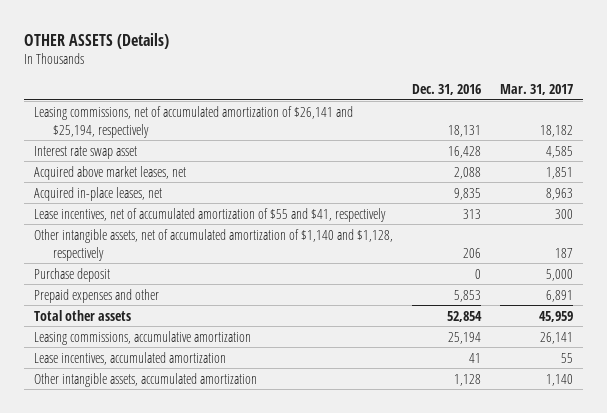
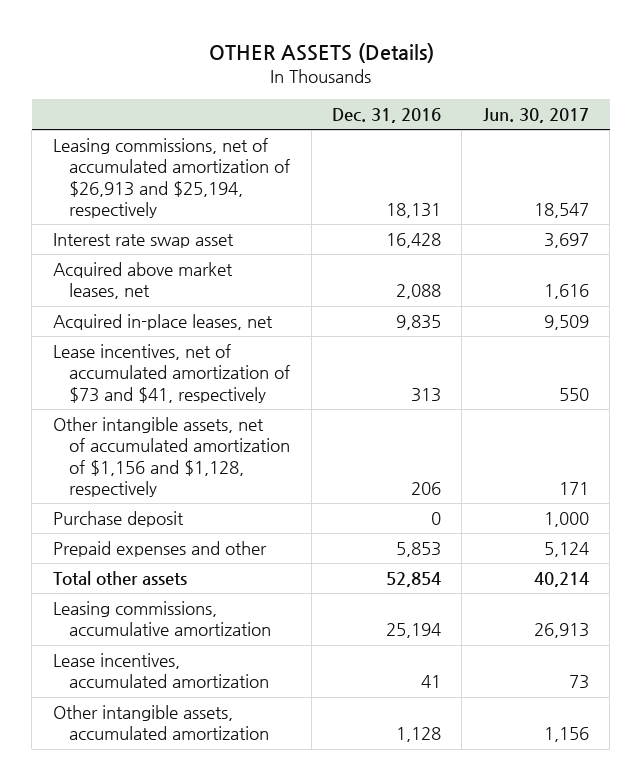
- | Dec. 31, 2016 | Mar. 31, 2017
+ | Dec. 31, 2016 | Jun. 30, 2017
- Leasing commissions, net of accumulated amortization of $26,141 and $25,194, respectively | 18,131 | 18,182
+ Leasing commissions, net of accumulated amortization of $26,913 and $25,194, respectively | 18,131 | 18,547
- Lease incentives, net of accumulated amortization of $55 and $41, respectively | 313 | 300
- Other intangible assets, net of accumulated amortization of $1,140 and $1,128, respectively | 206 | 187
+ Lease incentives, net of accumulated amortization of $73 and $41, respectively | 313 | 550
+ Other intangible assets, net of accumulated amortization of $1,156 and $1,128, respectively | 206 | 171

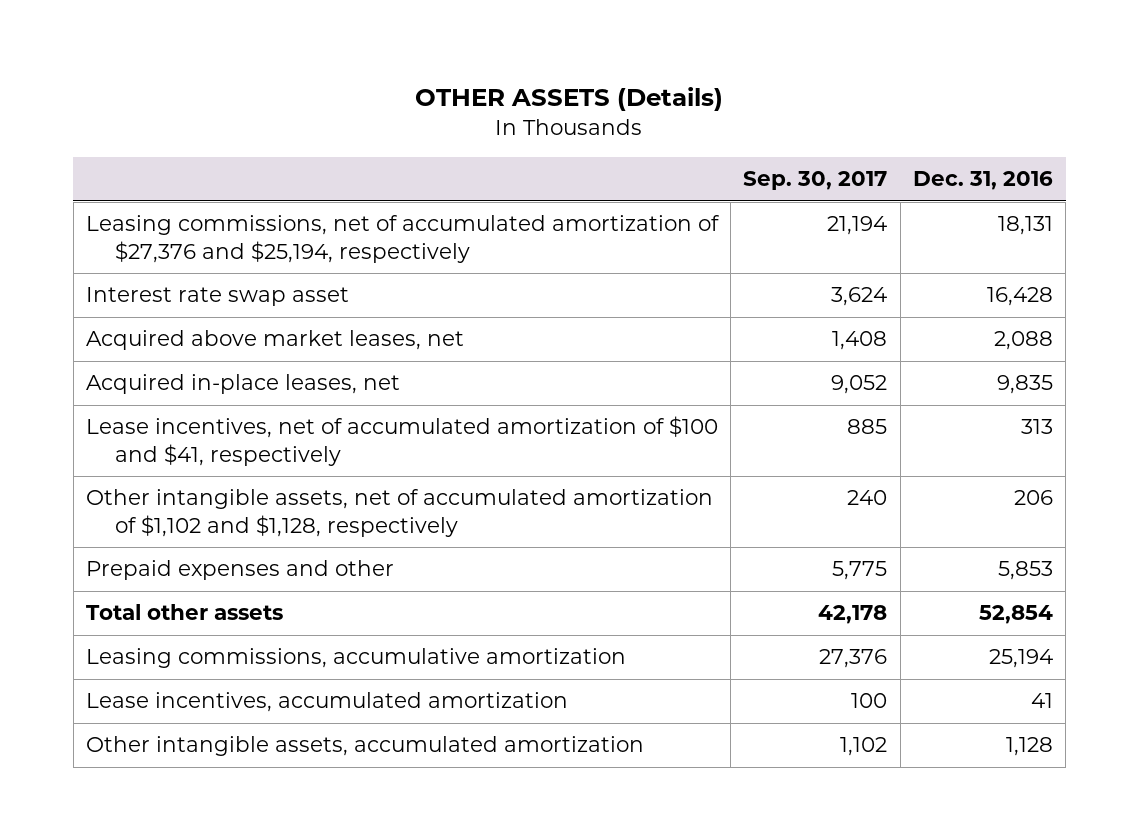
- | Dec. 31, 2016 | Jun. 30, 2017
+ | Sep. 30, 2017 | Dec. 31, 2016
- Leasing commissions, net of accumulated amortization of $26,913 and $25,194, respectively | 18,131 | 18,547
+ Leasing commissions, net of accumulated amortization of $27,376 and $25,194, respectively | 21,194 | 18,131
- Lease incentives, net of accumulated amortization of $73 and $41, respectively | 313 | 550
- Other intangible assets, net of accumulated amortization of $1,156 and $1,128, respectively | 206 | 171
- Purchase deposit | 0 | 1,000
+ Lease incentives, net of accumulated amortization of $100 and $41, respectively | 885 | 313
+ Other intangible assets, net of accumulated amortization of $1,102 and $1,128, respectively | 240 | 206

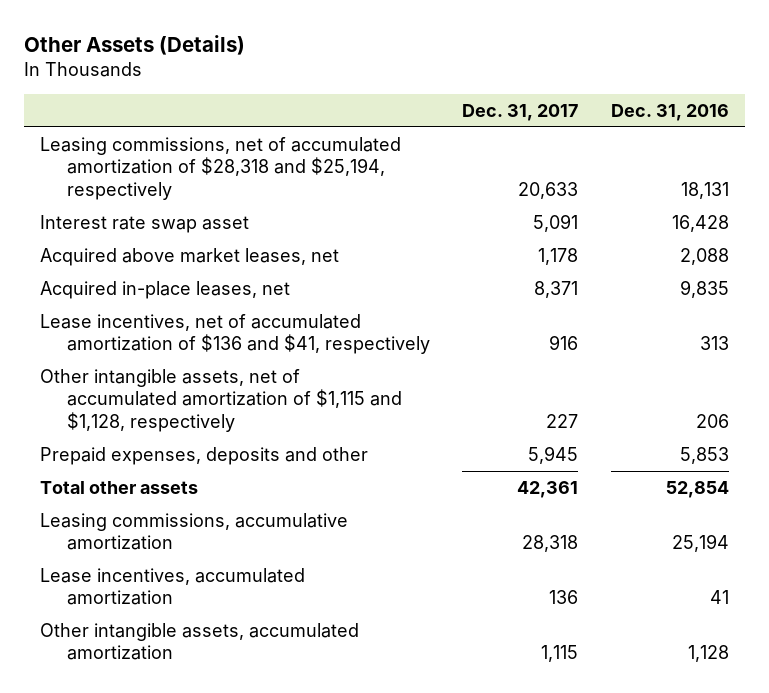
- OTHER ASSETS (Details)
+ Other Assets (Details)
- | Sep. 30, 2017 | Dec. 31, 2016
+ | Dec. 31, 2017 | Dec. 31, 2016
- Leasing commissions, net of accumulated amortization of $27,376 and $25,194, respectively | 21,194 | 18,131
+ Leasing commissions, net of accumulated amortization of $28,318 and $25,194, respectively | 20,633 | 18,131
- Lease incentives, net of accumulated amortization of $100 and $41, respectively | 885 | 313
- Other intangible assets, net of accumulated amortization of $1,102 and $1,128, respectively | 240 | 206
- Prepaid expenses and other | 5,775 | 5,853
+ Lease incentives, net of accumulated amortization of $136 and $41, respectively | 916 | 313
+ Other intangible assets, net of accumulated amortization of $1,115 and $1,128, respectively | 227 | 206
+ Prepaid expenses, deposits and other | 5,945 | 5,853

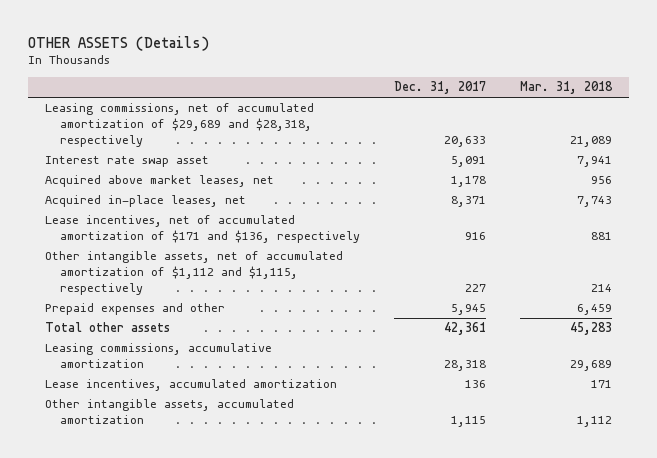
- Other Assets (Details)
+ OTHER ASSETS (Details)
- | Dec. 31, 2017 | Dec. 31, 2016
+ | Dec. 31, 2017 | Mar. 31, 2018
- Leasing commissions, net of accumulated amortization of $28,318 and $25,194, respectively | 20,633 | 18,131
+ Leasing commissions, net of accumulated amortization of $29,689 and $28,318, respectively | 20,633 | 21,089
- Lease incentives, net of accumulated amortization of $136 and $41, respectively | 916 | 313
- Other intangible assets, net of accumulated amortization of $1,115 and $1,128, respectively | 227 | 206
- Prepaid expenses, deposits and other | 5,945 | 5,853
+ Lease incentives, net of accumulated amortization of $171 and $136, respectively | 916 | 881
+ Other intangible assets, net of accumulated amortization of $1,112 and $1,115, respectively | 227 | 214
+ Prepaid expenses and other | 5,945 | 6,459

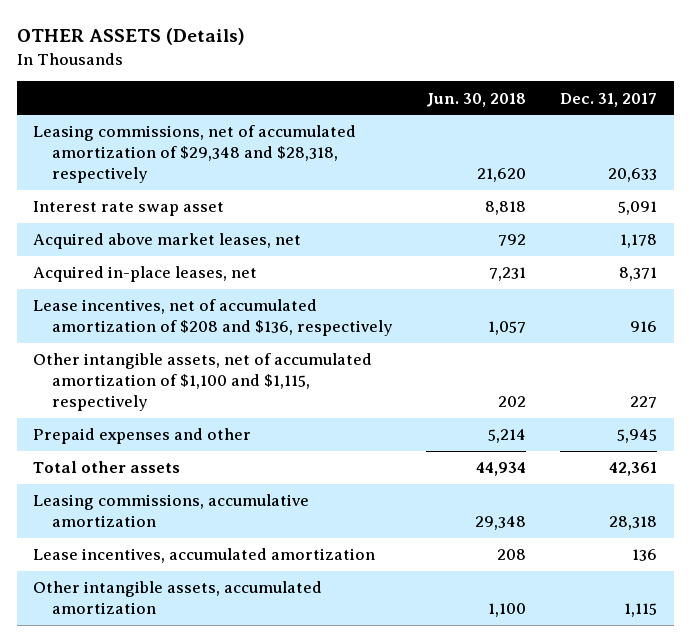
- | Dec. 31, 2017 | Mar. 31, 2018
+ | Jun. 30, 2018 | Dec. 31, 2017
- Leasing commissions, net of accumulated amortization of $29,689 and $28,318, respectively | 20,633 | 21,089
+ Leasing commissions, net of accumulated amortization of $29,348 and $28,318, respectively | 21,620 | 20,633
- Lease incentives, net of accumulated amortization of $171 and $136, respectively | 916 | 881
- Other intangible assets, net of accumulated amortization of $1,112 and $1,115, respectively | 227 | 214
+ Lease incentives, net of accumulated amortization of $208 and $136, respectively | 1,057 | 916
+ Other intangible assets, net of accumulated amortization of $1,100 and $1,115, respectively | 202 | 227

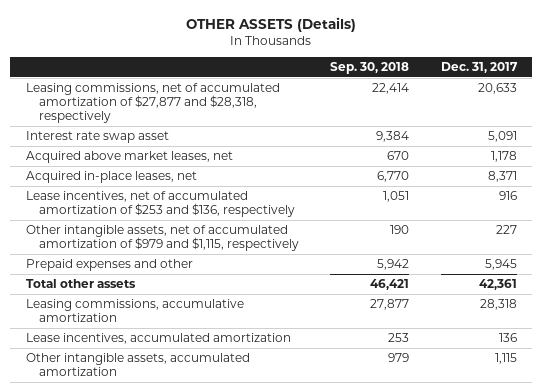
- | Jun. 30, 2018 | Dec. 31, 2017
+ | Sep. 30, 2018 | Dec. 31, 2017
- Leasing commissions, net of accumulated amortization of $29,348 and $28,318, respectively | 21,620 | 20,633
+ Leasing commissions, net of accumulated amortization of $27,877 and $28,318, respectively | 22,414 | 20,633
- Lease incentives, net of accumulated amortization of $208 and $136, respectively | 1,057 | 916
- Other intangible assets, net of accumulated amortization of $1,100 and $1,115, respectively | 202 | 227
+ Lease incentives, net of accumulated amortization of $253 and $136, respectively | 1,051 | 916
+ Other intangible assets, net of accumulated amortization of $979 and $1,115, respectively | 190 | 227

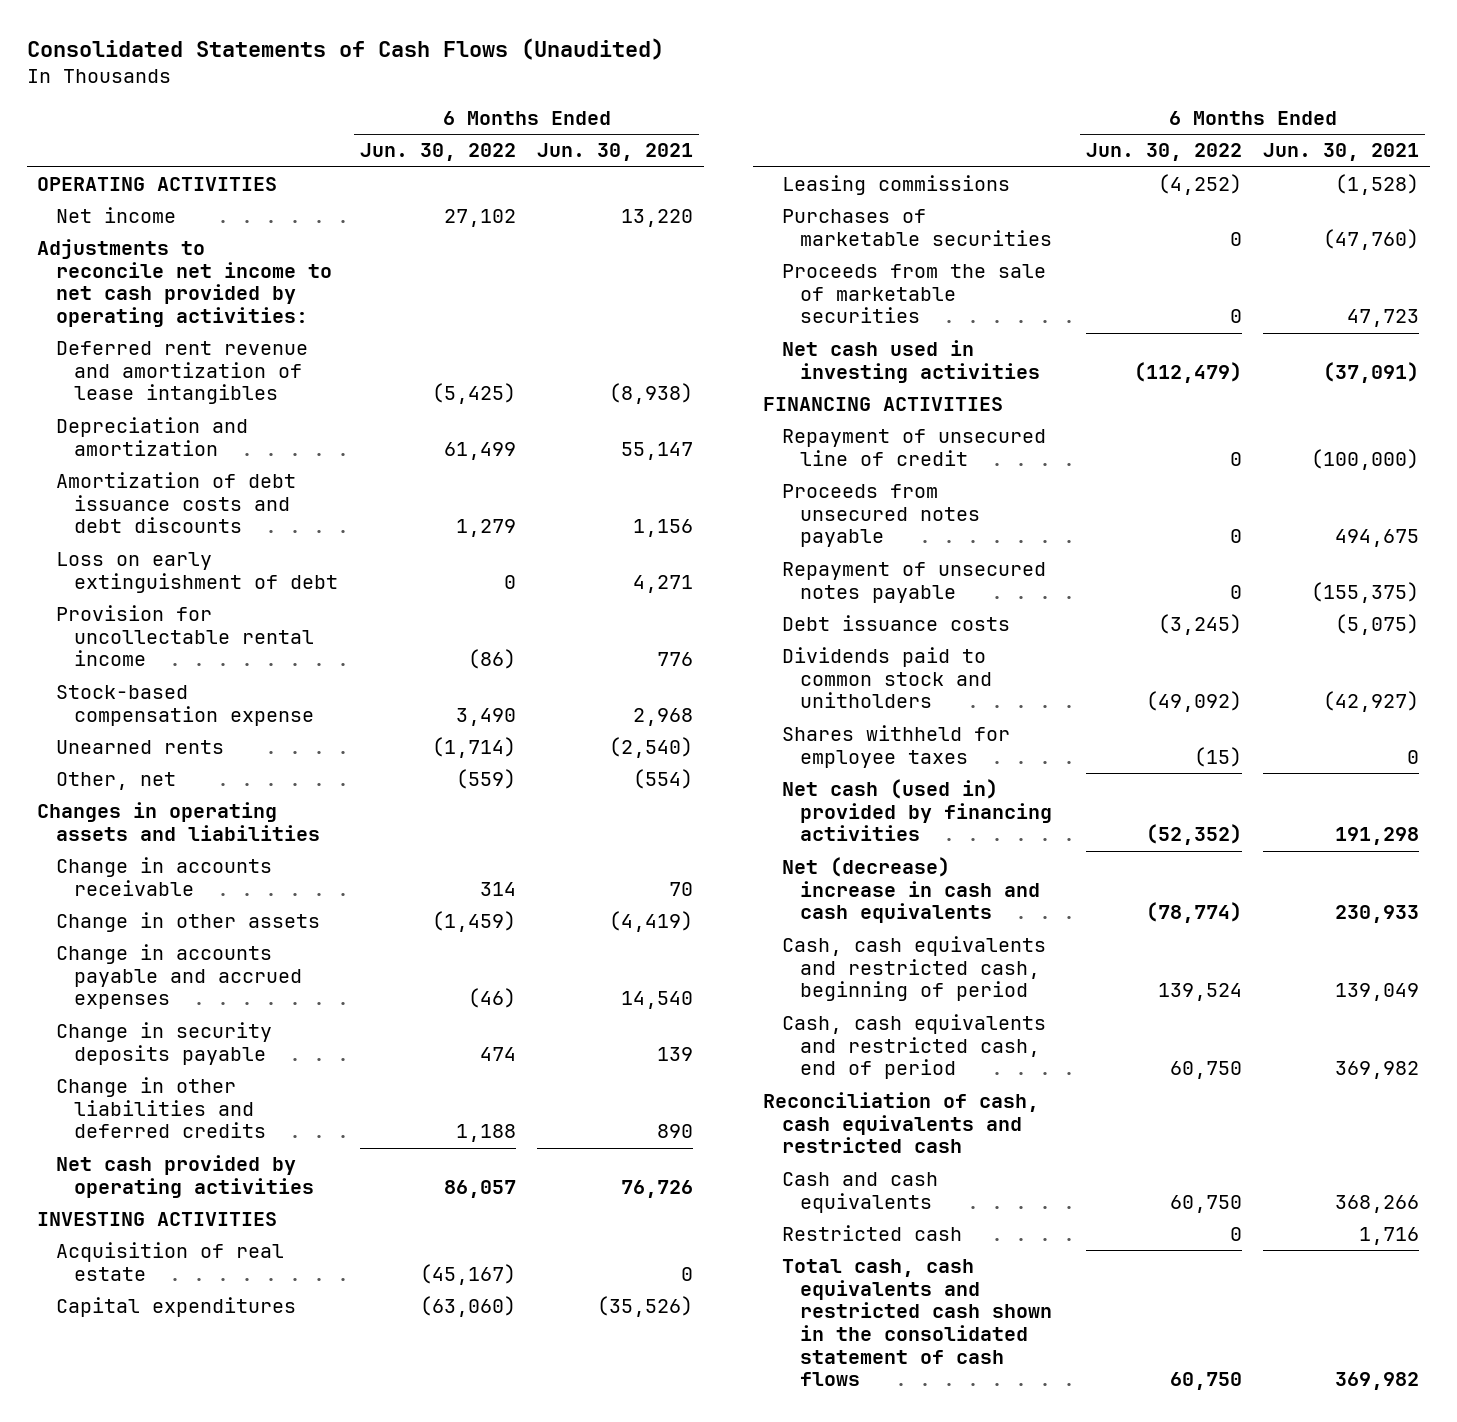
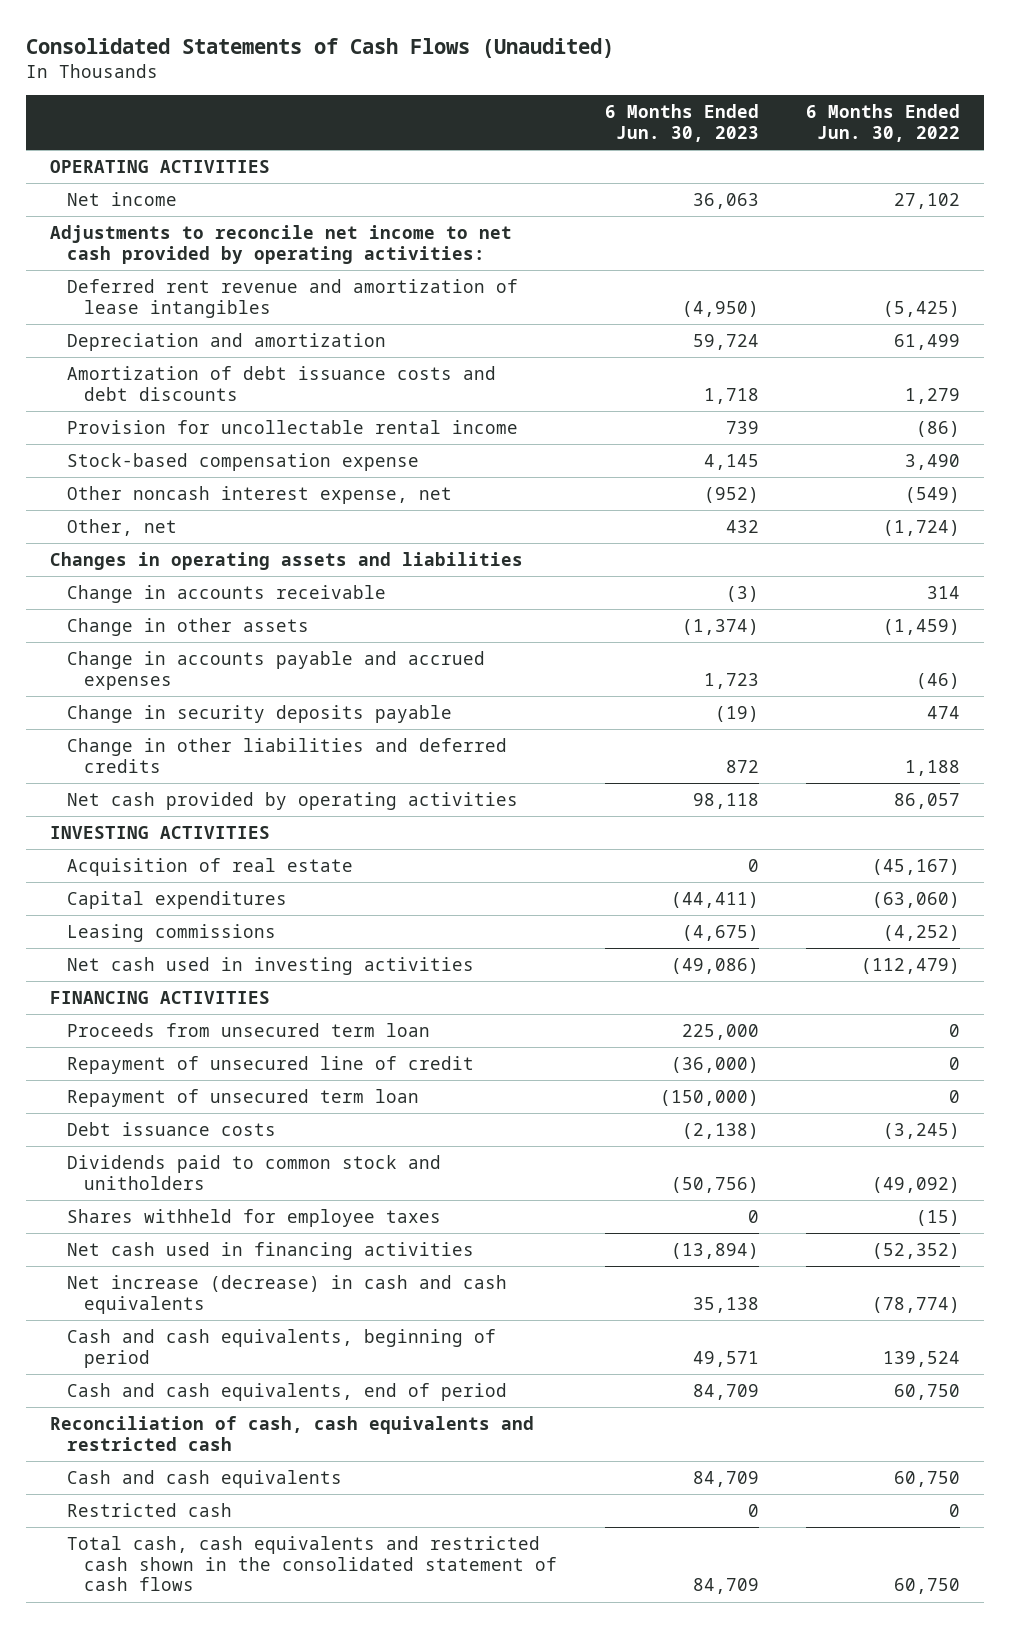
- | 6 Months Ended Jun. 30, 2022 | 6 Months Ended Jun. 30, 2021
+ | 6 Months Ended Jun. 30, 2023 | 6 Months Ended Jun. 30, 2022
- Loss on early extinguishment of debt | 0 | 4,271
- Unearned rents | (1,714) | (2,540)
- Other, net | (559) | (554)
+ Other noncash interest expense, net | (952) | (549)
+ Other, net | 432 | (1,724)
- Purchases of marketable securities | 0 | (47,760)
- Proceeds from the sale of marketable securities | 0 | 47,723
+ Proceeds from unsecured term loan | 225,000 | 0
- Proceeds from unsecured notes payable | 0 | 494,675
- Repayment of unsecured notes payable | 0 | (155,375)
+ Repayment of unsecured term loan | (150,000) | 0
- Net cash (used in) provided by financing activities | (52,352) | 191,298
- Net (decrease) increase in cash and cash equivalents | (78,774) | 230,933
- Cash, cash equivalents and restricted cash, beginning of period | 139,524 | 139,049
- Cash, cash equivalents and restricted cash, end of period | 60,750 | 369,982
+ Net cash used in financing activities | (13,894) | (52,352)
+ Net increase (decrease) in cash and cash equivalents | 35,138 | (78,774)
+ Cash and cash equivalents, beginning of period | 49,571 | 139,524
+ Cash and cash equivalents, end of period | 84,709 | 60,750

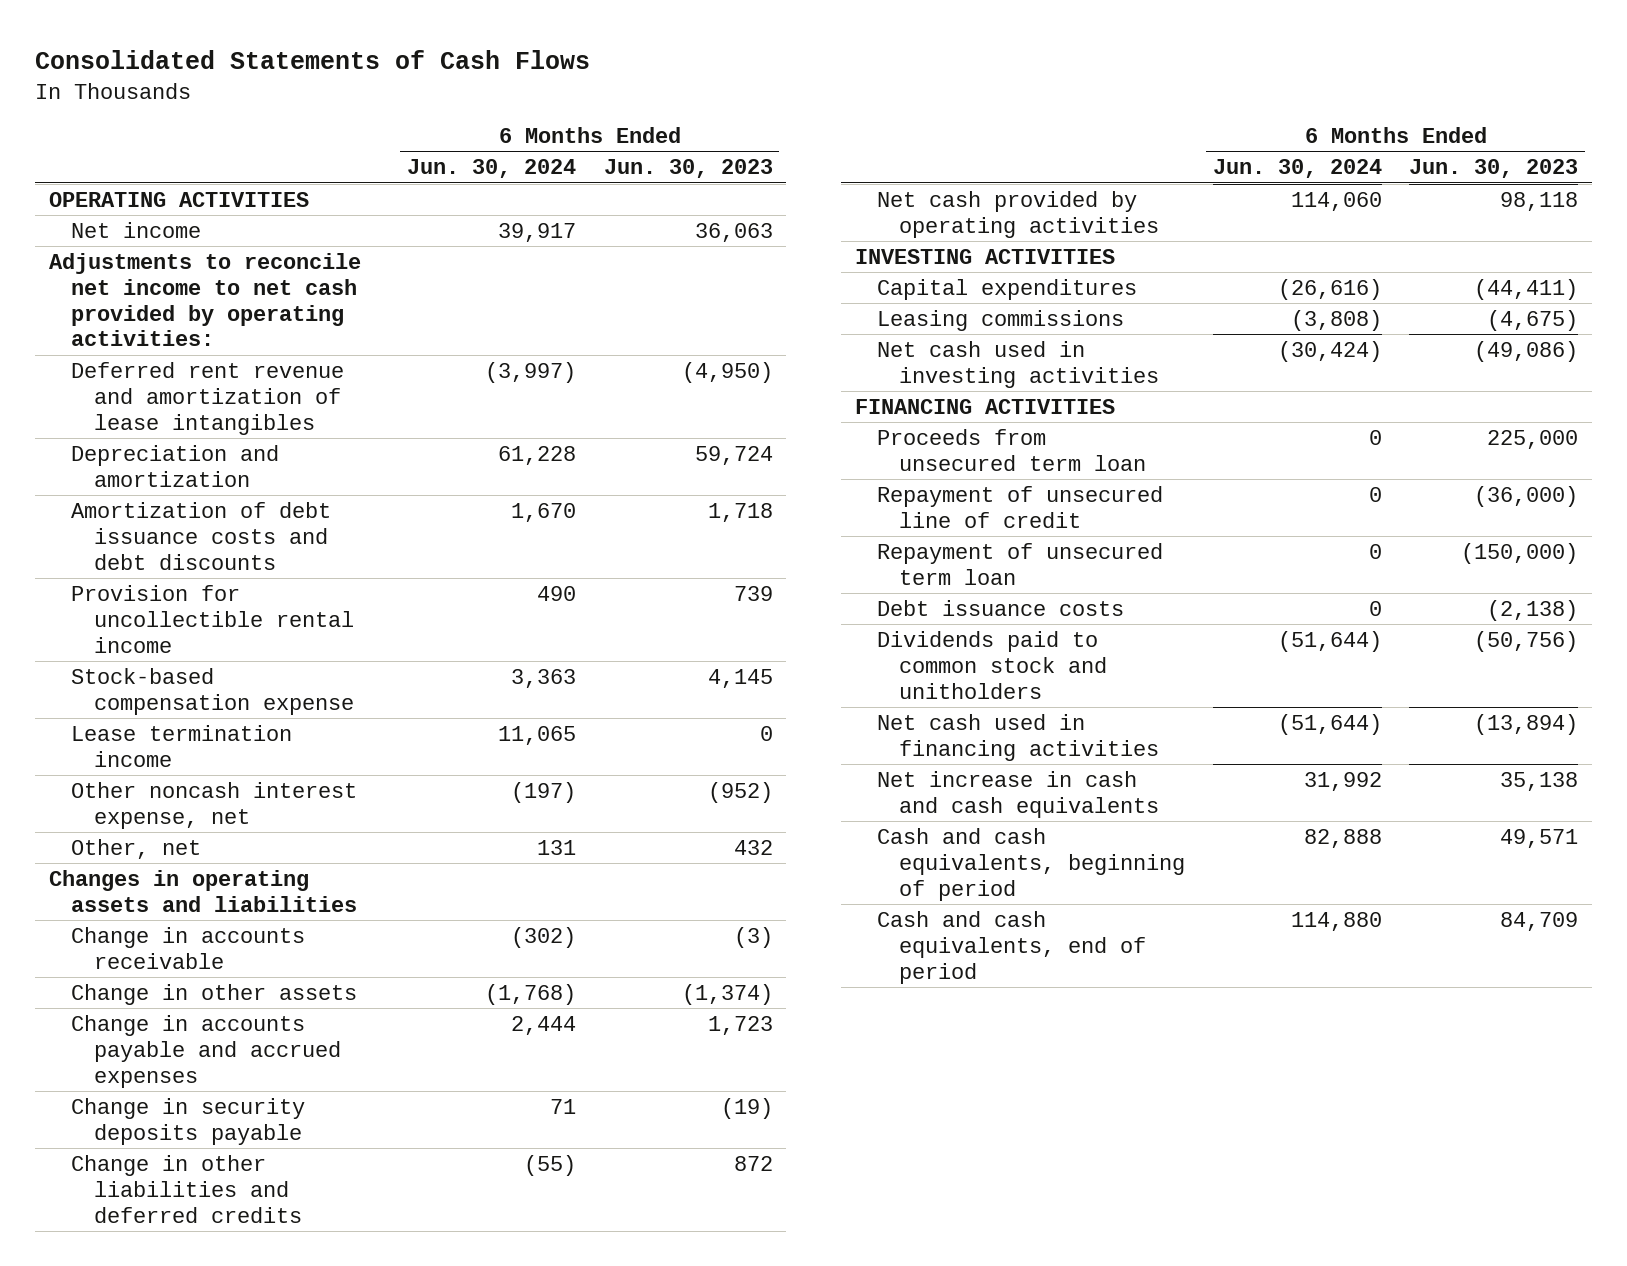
- Consolidated Statements of Cash Flows (Unaudited)
+ Consolidated Statements of Cash Flows
- | 6 Months Ended Jun. 30, 2023 | 6 Months Ended Jun. 30, 2022
+ | 6 Months Ended Jun. 30, 2024 | 6 Months Ended Jun. 30, 2023
- Provision for uncollectable rental income | 739 | (86)
+ Provision for uncollectible rental income | 490 | 739
+ Lease termination income | 11,065 | 0
- Acquisition of real estate | 0 | (45,167)
- Shares withheld for employee taxes | 0 | (15)
- Net increase (decrease) in cash and cash equivalents | 35,138 | (78,774)
+ Net increase in cash and cash equivalents | 31,992 | 35,138
- Reconciliation of cash, cash equivalents and restricted cash
- Cash and cash equivalents | 84,709 | 60,750
- Restricted cash | 0 | 0
- Total cash, cash equivalents and restricted cash shown in the consolidated statement of cash flows | 84,709 | 60,750

